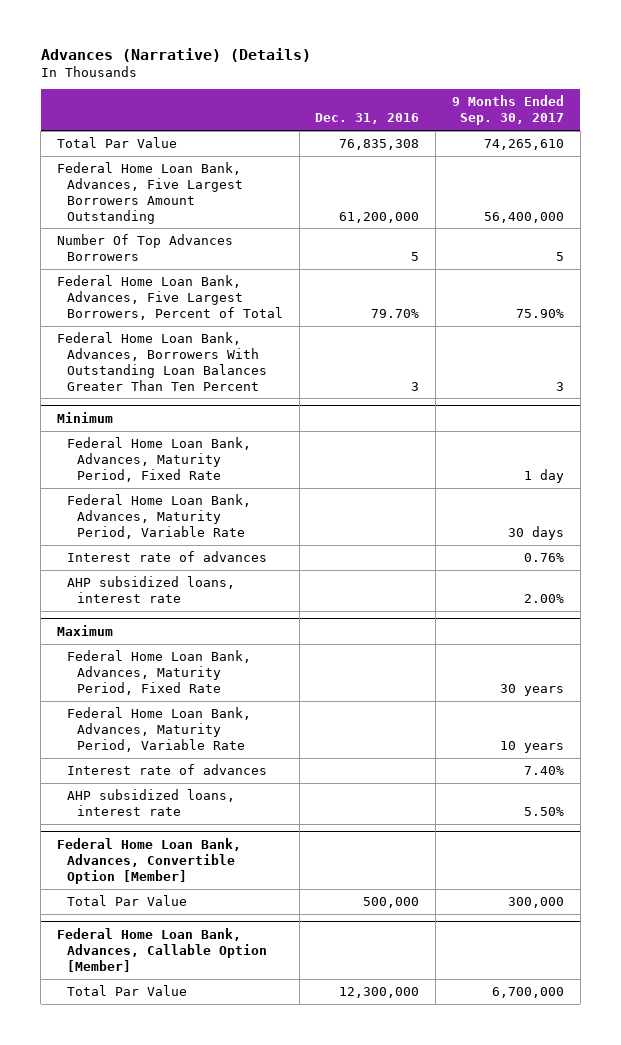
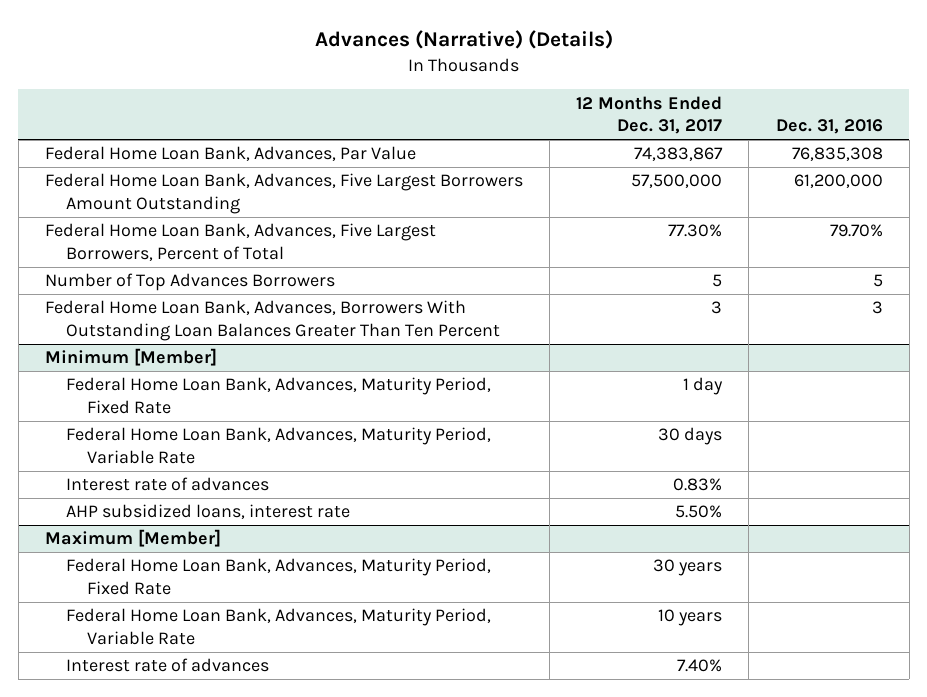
- | Dec. 31, 2016 | 9 Months Ended Sep. 30, 2017
+ | 12 Months Ended Dec. 31, 2017 | Dec. 31, 2016
- Total Par Value | 76,835,308 | 74,265,610
+ Federal Home Loan Bank, Advances, Par Value | 74,383,867 | 76,835,308
- Number Of Top Advances Borrowers | 5 | 5
+ Number of Top Advances Borrowers | 5 | 5
- Minimum
+ Minimum [Member]
- Maximum
+ Maximum [Member]
- AHP subsidized loans, interest rate | | 5.50%
- Federal Home Loan Bank, Advances, Convertible Option [Member]
- Total Par Value | 500,000 | 300,000
- Federal Home Loan Bank, Advances, Callable Option [Member]
- Total Par Value | 12,300,000 | 6,700,000

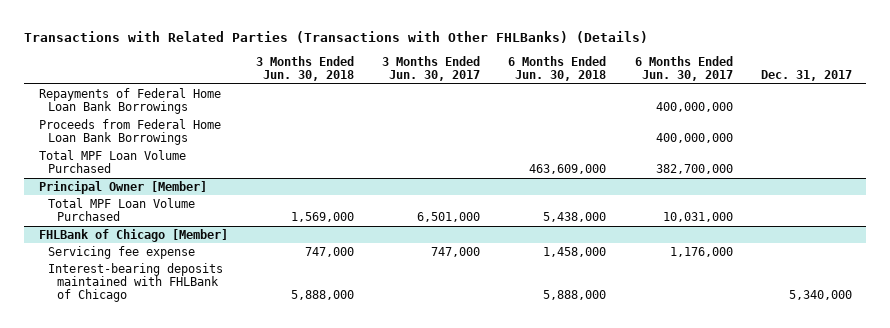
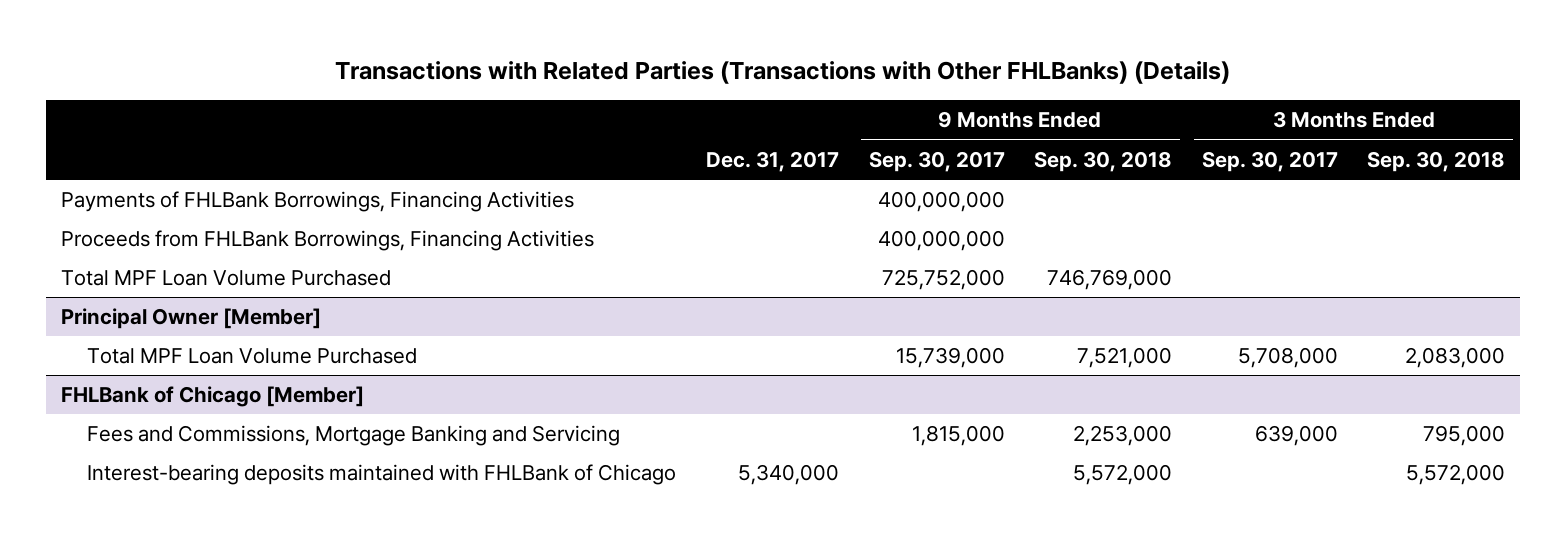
- | 3 Months Ended Jun. 30, 2018 | 3 Months Ended Jun. 30, 2017 | 6 Months Ended Jun. 30, 2018 | 6 Months Ended Jun. 30, 2017 | Dec. 31, 2017
+ | Dec. 31, 2017 | 9 Months Ended Sep. 30, 2017 | 9 Months Ended Sep. 30, 2018 | 3 Months Ended Sep. 30, 2017 | 3 Months Ended Sep. 30, 2018
- Repayments of Federal Home Loan Bank Borrowings | | | | 400,000,000 |
- Proceeds from Federal Home Loan Bank Borrowings | | | | 400,000,000 |
+ Payments of FHLBank Borrowings, Financing Activities | | 400,000,000 | | |
+ Proceeds from FHLBank Borrowings, Financing Activities | | 400,000,000 | | |
@ FHLBank of Chicago [Member]
- Servicing fee expense | 747,000 | 747,000 | 1,458,000 | 1,176,000 |
+ Fees and Commissions, Mortgage Banking and Servicing | | 1,815,000 | 2,253,000 | 639,000 | 795,000

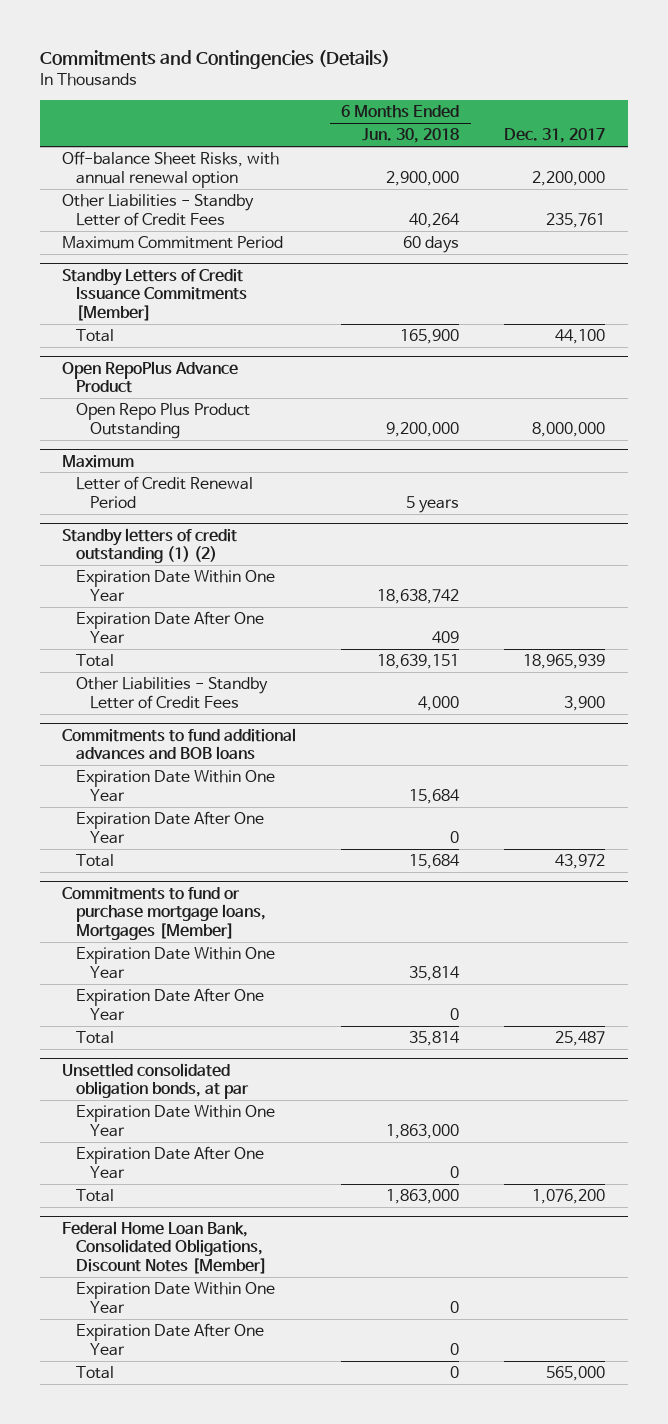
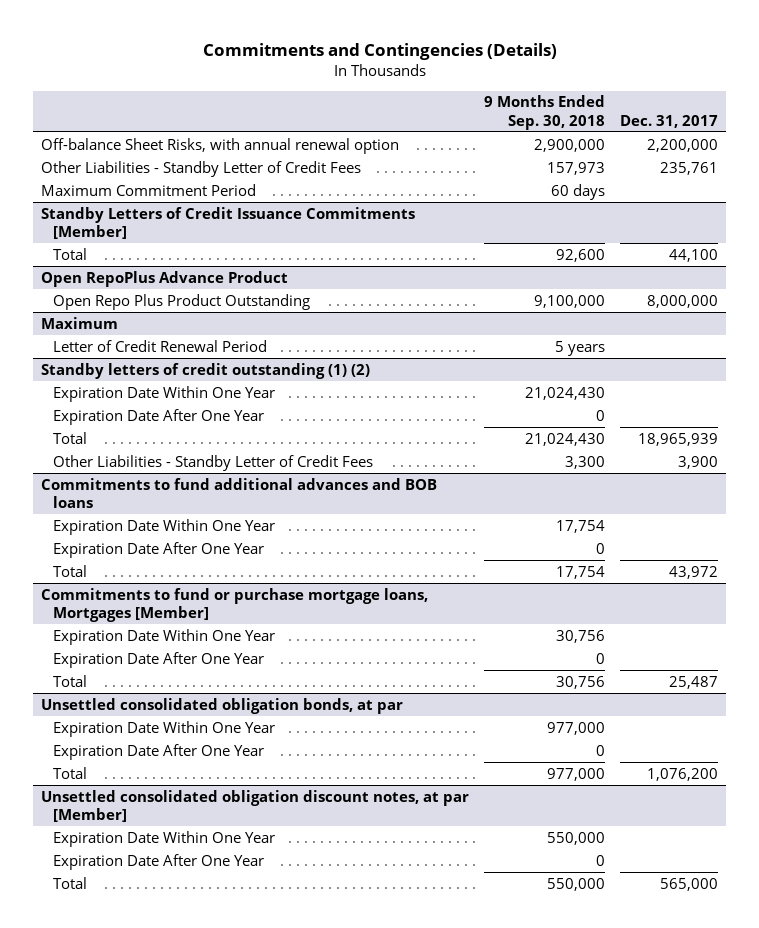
- | 6 Months Ended Jun. 30, 2018 | Dec. 31, 2017
+ | 9 Months Ended Sep. 30, 2018 | Dec. 31, 2017
- Federal Home Loan Bank, Consolidated Obligations, Discount Notes [Member]
+ Unsettled consolidated obligation discount notes, at par [Member]

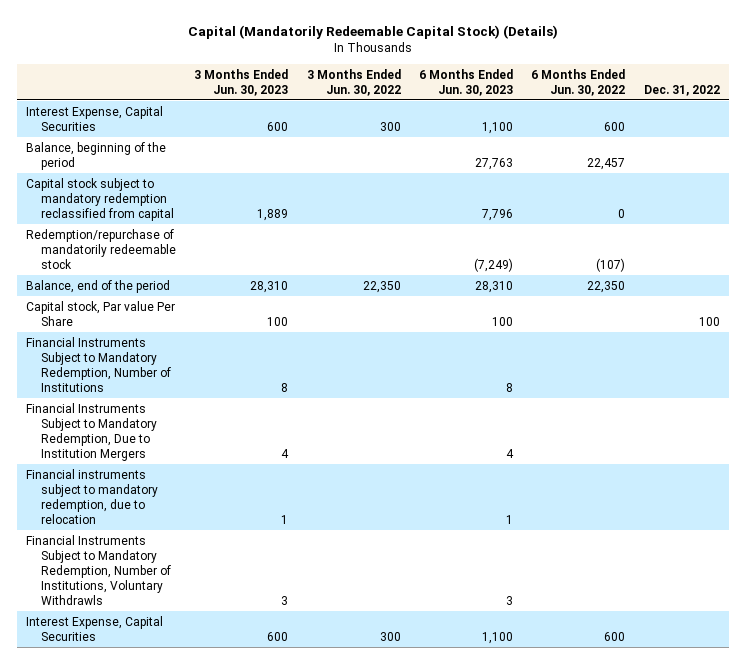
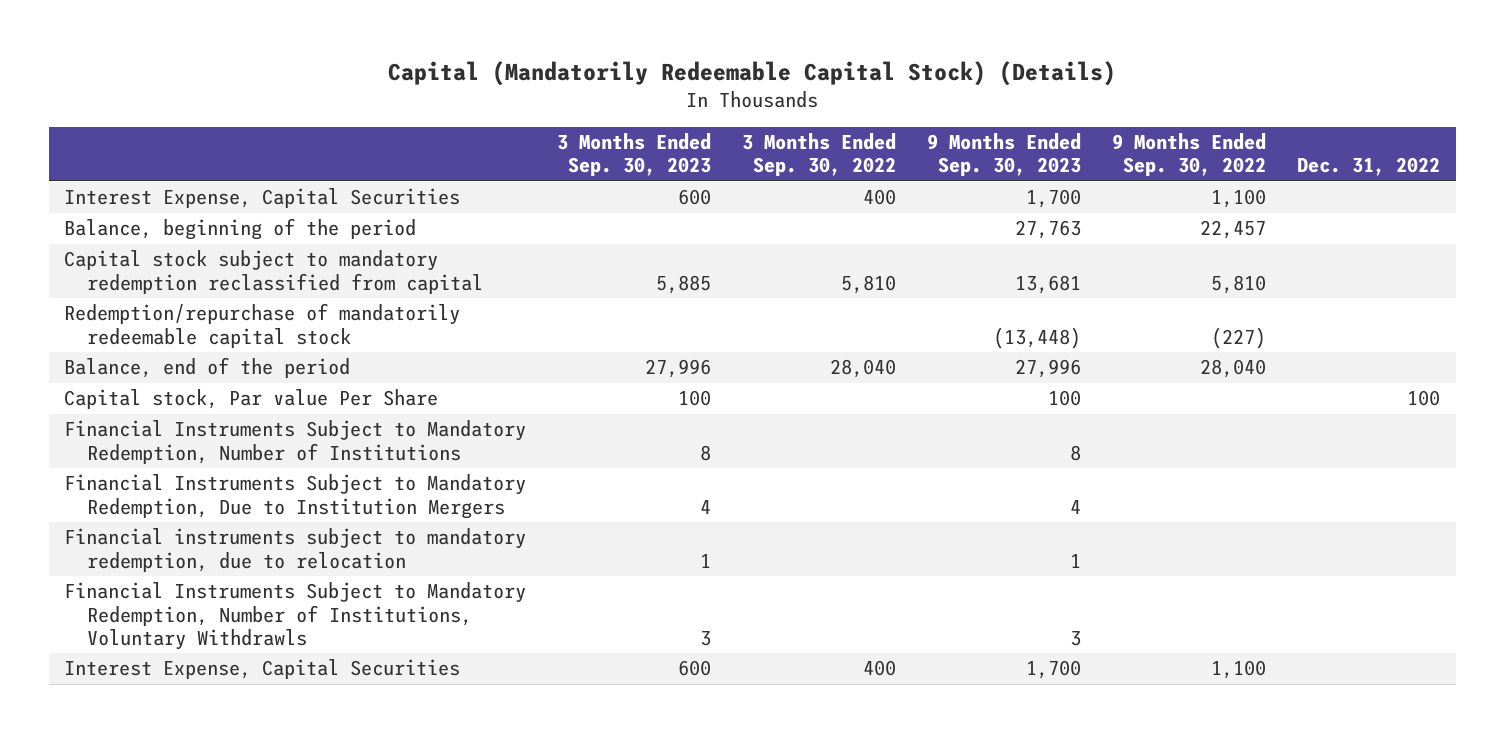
- | 3 Months Ended Jun. 30, 2023 | 3 Months Ended Jun. 30, 2022 | 6 Months Ended Jun. 30, 2023 | 6 Months Ended Jun. 30, 2022 | Dec. 31, 2022
+ | 3 Months Ended Sep. 30, 2023 | 3 Months Ended Sep. 30, 2022 | 9 Months Ended Sep. 30, 2023 | 9 Months Ended Sep. 30, 2022 | Dec. 31, 2022
- Redemption/repurchase of mandatorily redeemable stock | | | (7,249) | (107) |
+ Redemption/repurchase of mandatorily redeemable capital stock | | | (13,448) | (227) |

